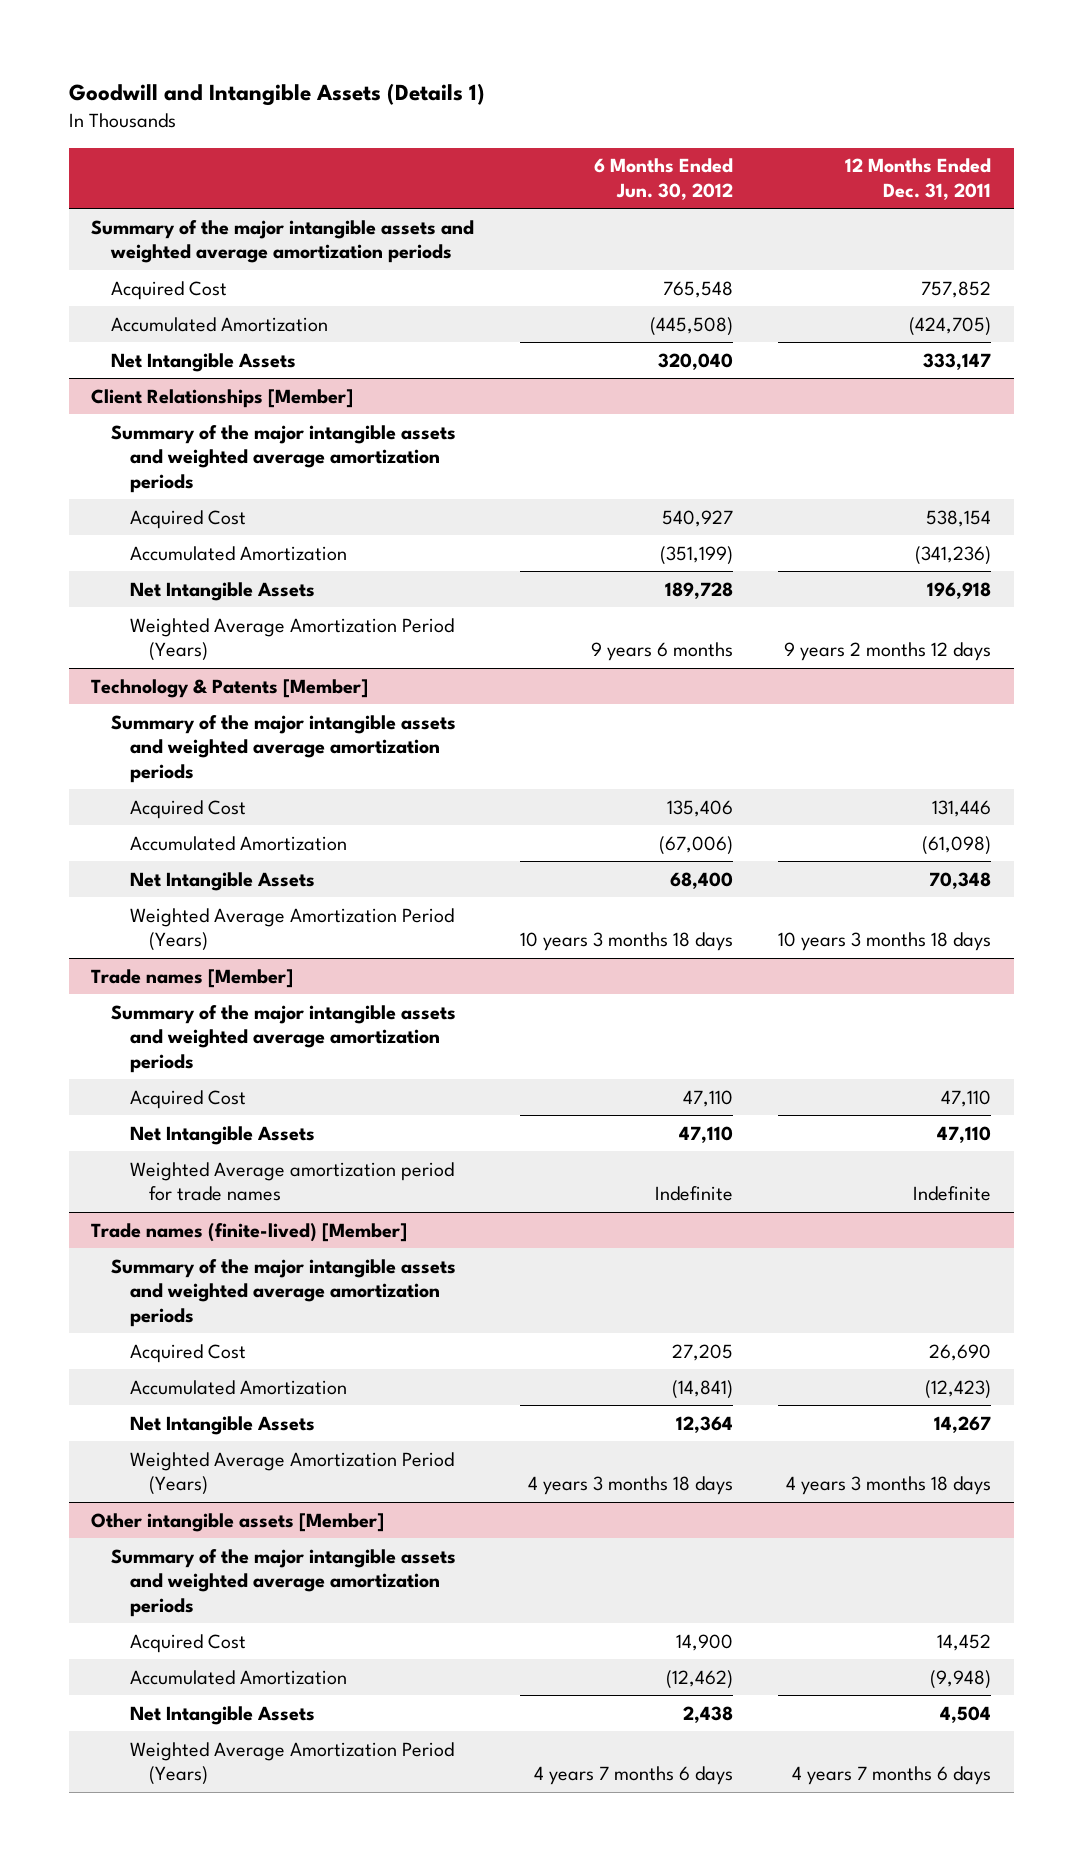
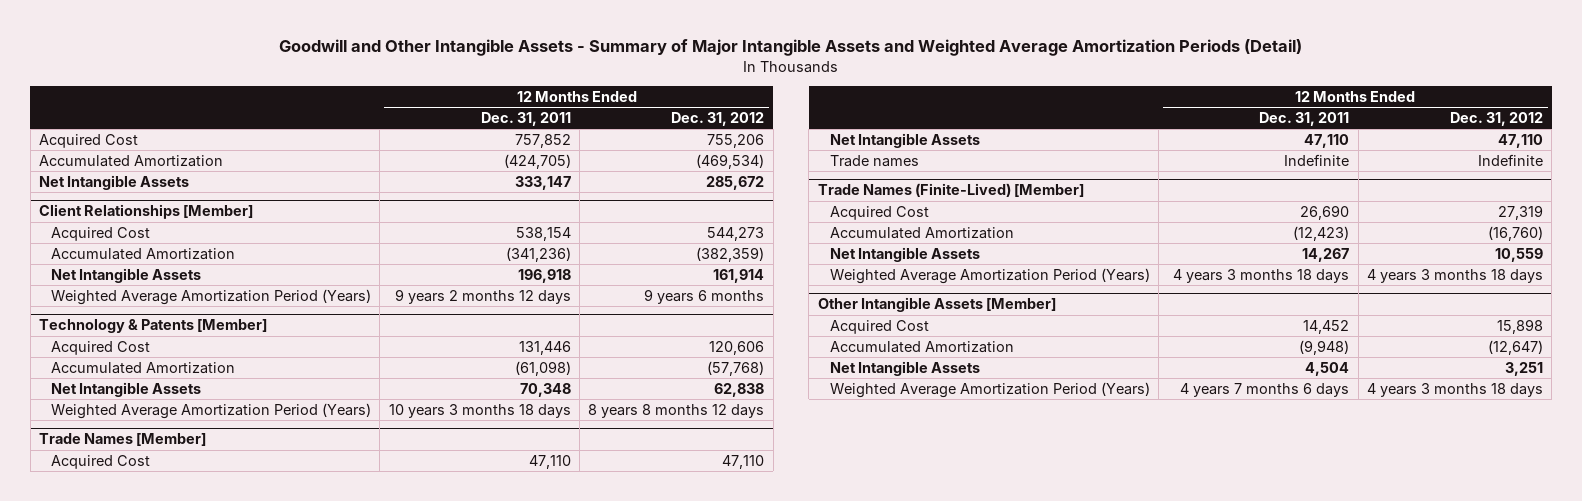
- Goodwill and Intangible Assets (Details 1)
+ Goodwill and Other Intangible Assets - Summary of Major Intangible Assets and Weighted Average Amortization Periods (Detail)
- | 6 Months Ended Jun. 30, 2012 | 12 Months Ended Dec. 31, 2011
+ | 12 Months Ended Dec. 31, 2011 | 12 Months Ended Dec. 31, 2012
- Summary of the major intangible assets and weighted average amortization periods
@ Client Relationships [Member]
- Summary of the major intangible assets and weighted average amortization periods
@ Technology & Patents [Member]
- Summary of the major intangible assets and weighted average amortization periods
- Trade names [Member]
- Summary of the major intangible assets and weighted average amortization periods
+ Trade Names [Member]
- Weighted Average amortization period for trade names | Indefinite | Indefinite
- Trade names (finite-lived) [Member]
- Summary of the major intangible assets and weighted average amortization periods
+ Trade names | Indefinite | Indefinite
+ Trade Names (Finite-Lived) [Member]
- Other intangible assets [Member]
- Summary of the major intangible assets and weighted average amortization periods
+ Other Intangible Assets [Member]

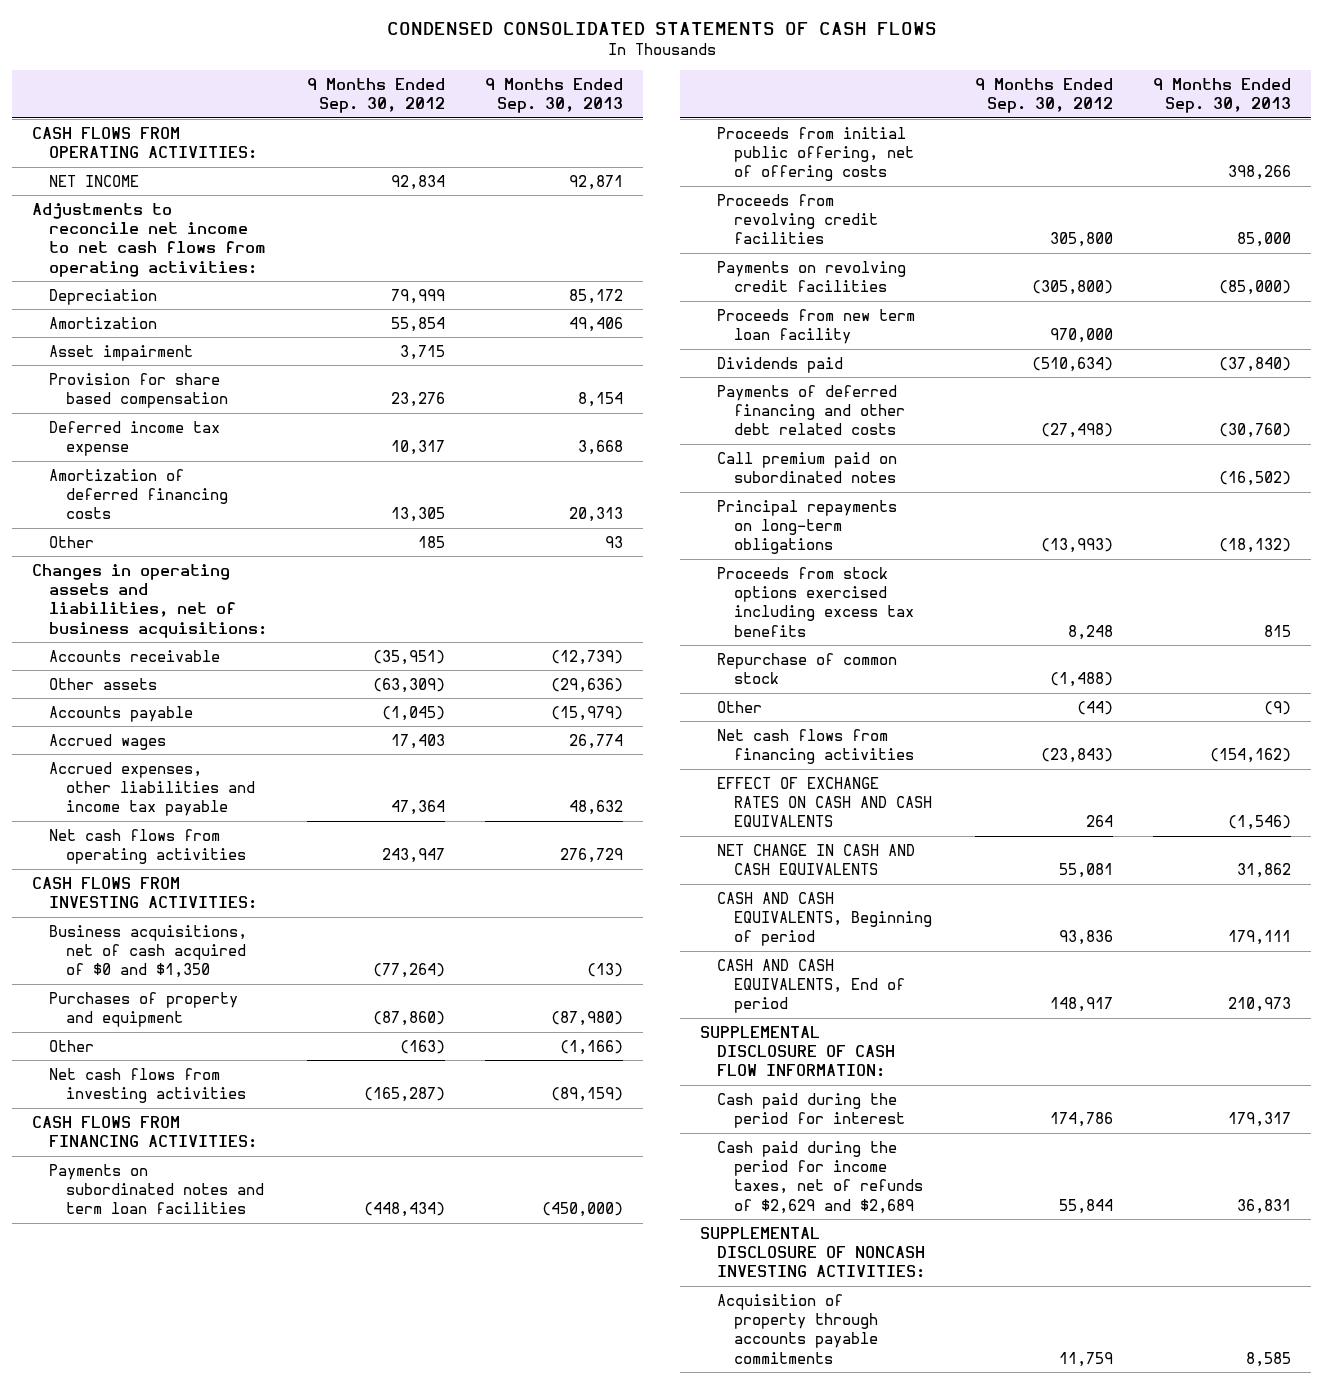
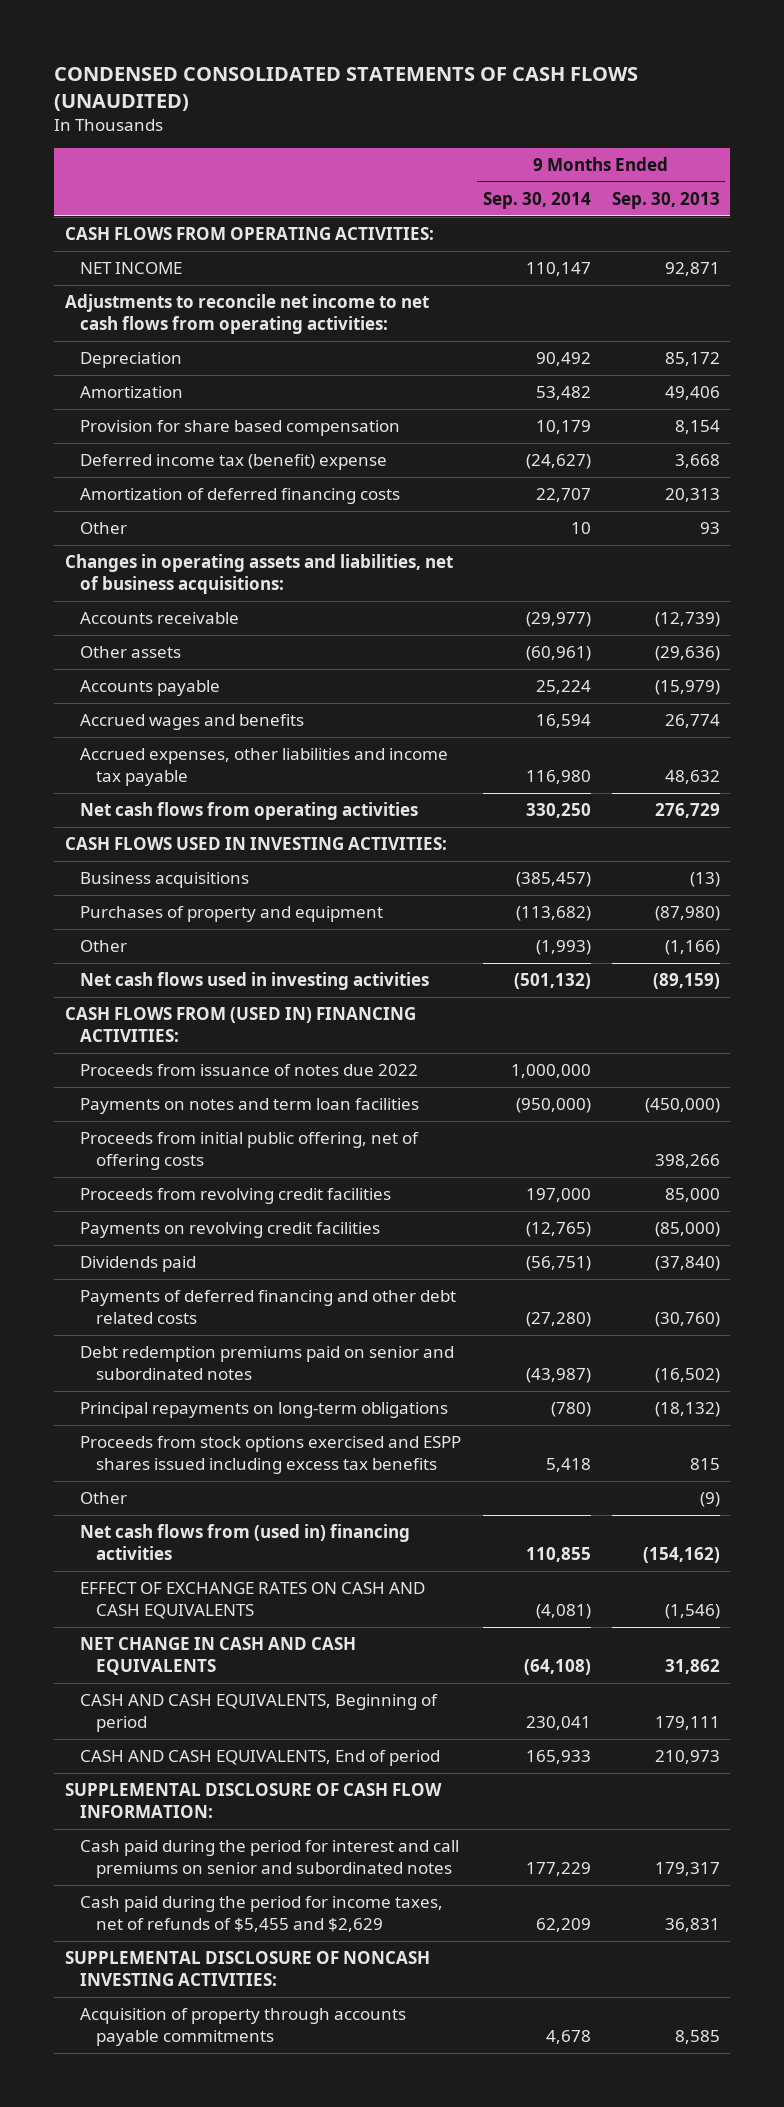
- CONDENSED CONSOLIDATED STATEMENTS OF CASH FLOWS
+ CONDENSED CONSOLIDATED STATEMENTS OF CASH FLOWS (UNAUDITED)
- | 9 Months Ended Sep. 30, 2012 | 9 Months Ended Sep. 30, 2013
+ | 9 Months Ended Sep. 30, 2014 | 9 Months Ended Sep. 30, 2013
- Asset impairment | 3,715 |
- Deferred income tax expense | 10,317 | 3,668
+ Deferred income tax (benefit) expense | (24,627) | 3,668
- Accrued wages | 17,403 | 26,774
+ Accrued wages and benefits | 16,594 | 26,774
- CASH FLOWS FROM INVESTING ACTIVITIES:
- Business acquisitions, net of cash acquired of $0 and $1,350 | (77,264) | (13)
+ CASH FLOWS USED IN INVESTING ACTIVITIES:
+ Business acquisitions | (385,457) | (13)
- Net cash flows from investing activities | (165,287) | (89,159)
- CASH FLOWS FROM FINANCING ACTIVITIES:
- Payments on subordinated notes and term loan facilities | (448,434) | (450,000)
+ Net cash flows used in investing activities | (501,132) | (89,159)
+ CASH FLOWS FROM (USED IN) FINANCING ACTIVITIES:
+ Proceeds from issuance of notes due 2022 | 1,000,000 |
+ Payments on notes and term loan facilities | (950,000) | (450,000)
- Proceeds from new term loan facility | 970,000 |
- Call premium paid on subordinated notes | | (16,502)
+ Debt redemption premiums paid on senior and subordinated notes | (43,987) | (16,502)
- Proceeds from stock options exercised including excess tax benefits | 8,248 | 815
- Repurchase of common stock | (1,488) |
+ Proceeds from stock options exercised and ESPP shares issued including excess tax benefits | 5,418 | 815
- Net cash flows from financing activities | (23,843) | (154,162)
+ Net cash flows from (used in) financing activities | 110,855 | (154,162)
- Cash paid during the period for interest | 174,786 | 179,317
- Cash paid during the period for income taxes, net of refunds of $2,629 and $2,689 | 55,844 | 36,831
+ Cash paid during the period for interest and call premiums on senior and subordinated notes | 177,229 | 179,317
+ Cash paid during the period for income taxes, net of refunds of $5,455 and $2,629 | 62,209 | 36,831

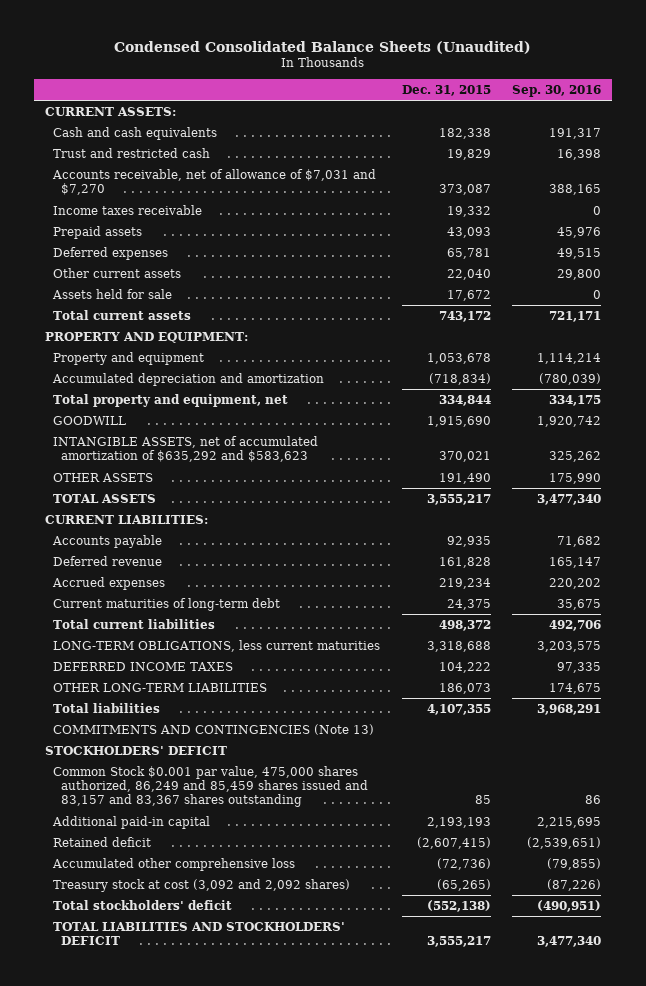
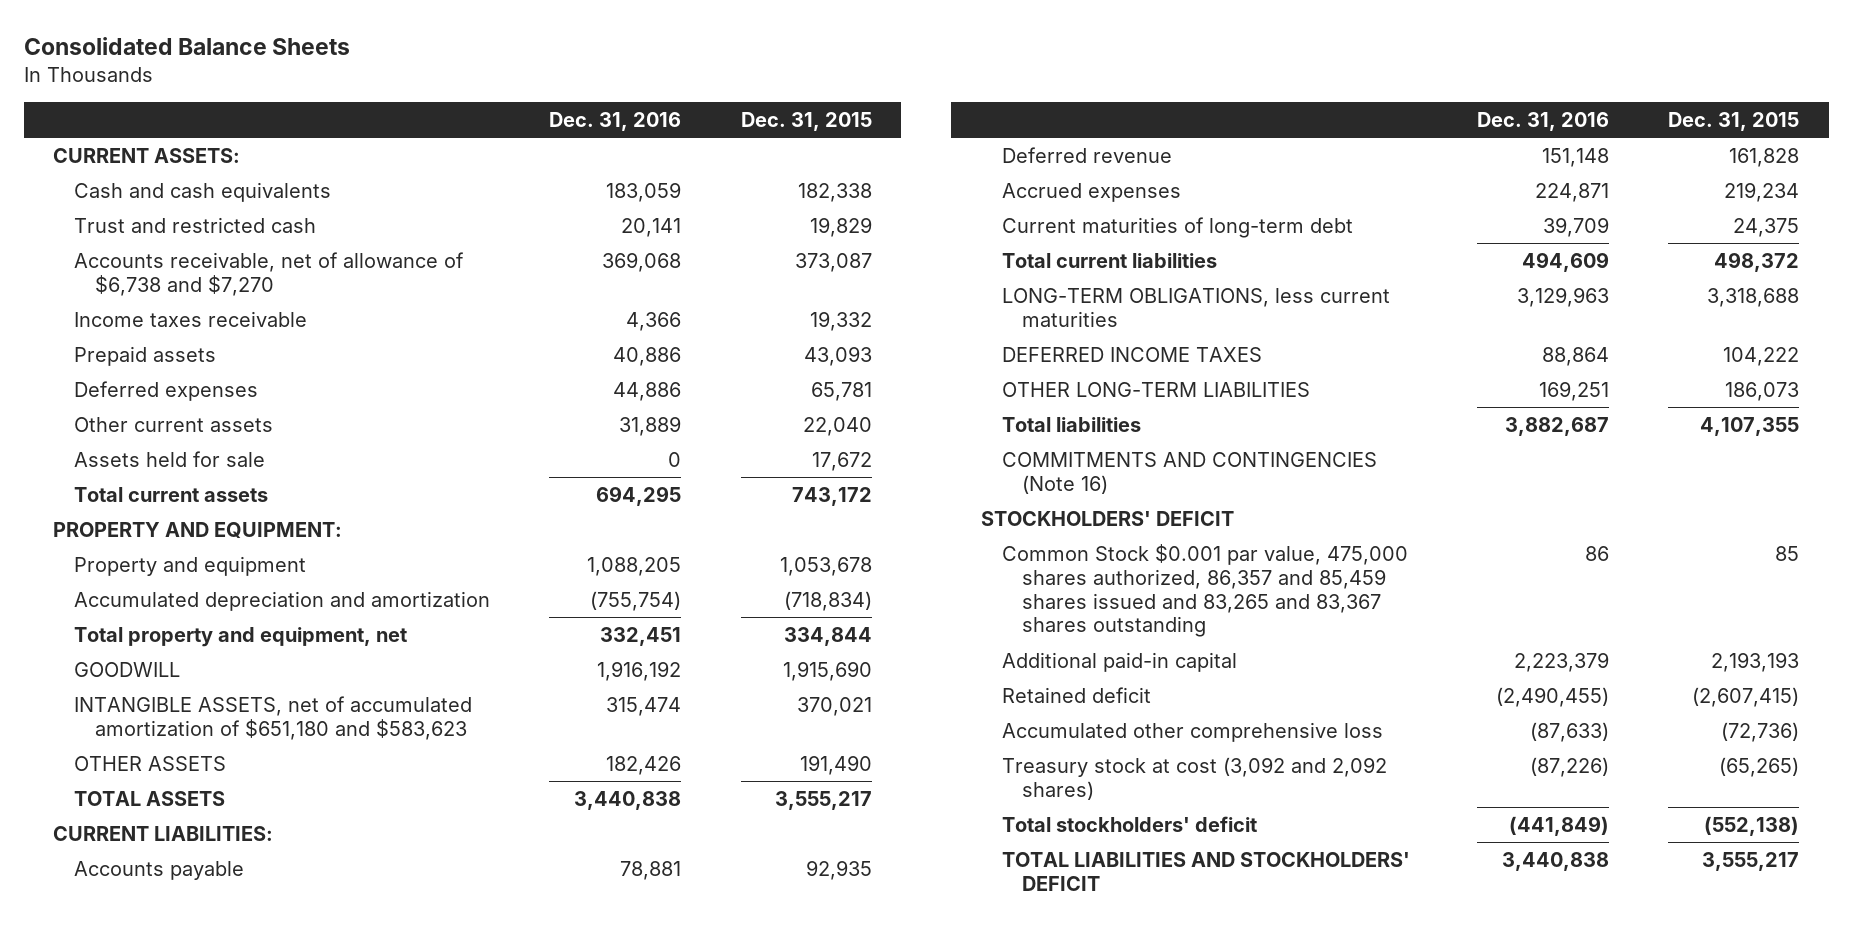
- Condensed Consolidated Balance Sheets (Unaudited)
+ Consolidated Balance Sheets
- | Dec. 31, 2015 | Sep. 30, 2016
+ | Dec. 31, 2016 | Dec. 31, 2015
- Accounts receivable, net of allowance of $7,031 and $7,270 | 373,087 | 388,165
+ Accounts receivable, net of allowance of $6,738 and $7,270 | 369,068 | 373,087
- INTANGIBLE ASSETS, net of accumulated amortization of $635,292 and $583,623 | 370,021 | 325,262
+ INTANGIBLE ASSETS, net of accumulated amortization of $651,180 and $583,623 | 315,474 | 370,021
- COMMITMENTS AND CONTINGENCIES (Note 13)
+ COMMITMENTS AND CONTINGENCIES (Note 16)
- Common Stock $0.001 par value, 475,000 shares authorized, 86,249 and 85,459 shares issued and 83,157 and 83,367 shares outstanding | 85 | 86
+ Common Stock $0.001 par value, 475,000 shares authorized, 86,357 and 85,459 shares issued and 83,265 and 83,367 shares outstanding | 86 | 85

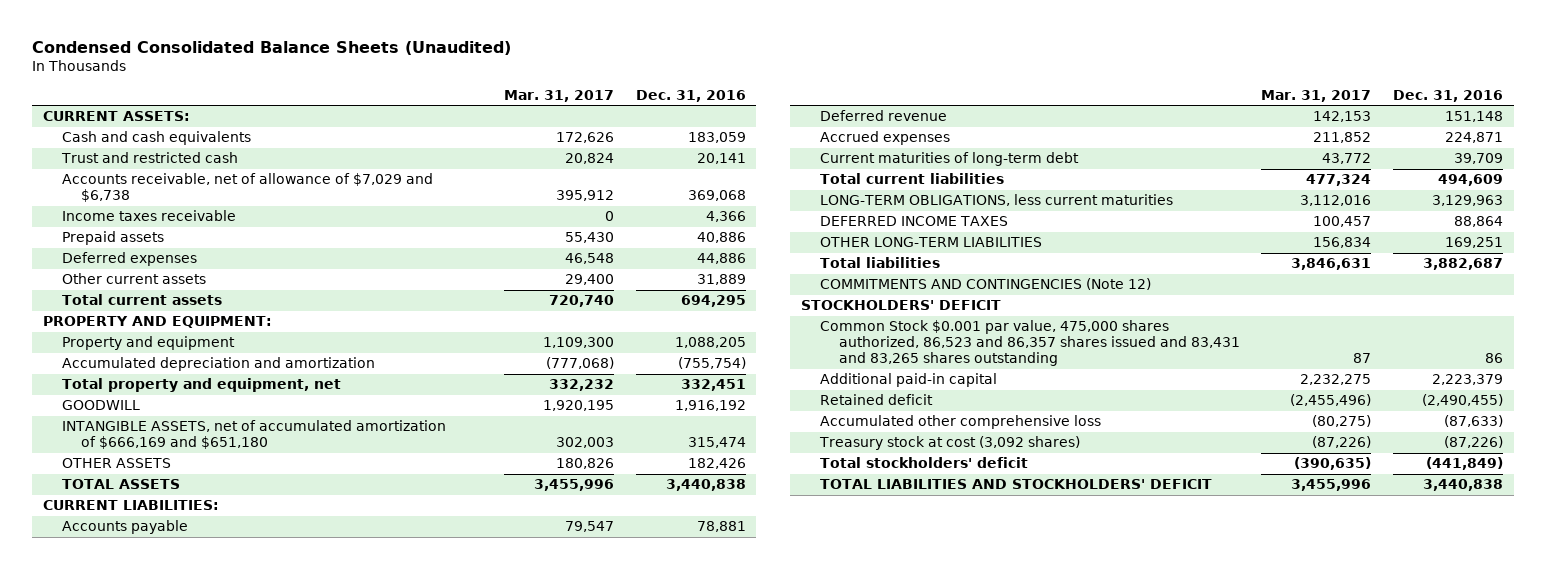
- Consolidated Balance Sheets
+ Condensed Consolidated Balance Sheets (Unaudited)
- | Dec. 31, 2016 | Dec. 31, 2015
+ | Mar. 31, 2017 | Dec. 31, 2016
- Accounts receivable, net of allowance of $6,738 and $7,270 | 369,068 | 373,087
+ Accounts receivable, net of allowance of $7,029 and $6,738 | 395,912 | 369,068
- Assets held for sale | 0 | 17,672
- INTANGIBLE ASSETS, net of accumulated amortization of $651,180 and $583,623 | 315,474 | 370,021
+ INTANGIBLE ASSETS, net of accumulated amortization of $666,169 and $651,180 | 302,003 | 315,474
- COMMITMENTS AND CONTINGENCIES (Note 16)
+ COMMITMENTS AND CONTINGENCIES (Note 12)
- Common Stock $0.001 par value, 475,000 shares authorized, 86,357 and 85,459 shares issued and 83,265 and 83,367 shares outstanding | 86 | 85
+ Common Stock $0.001 par value, 475,000 shares authorized, 86,523 and 86,357 shares issued and 83,431 and 83,265 shares outstanding | 87 | 86
- Treasury stock at cost (3,092 and 2,092 shares) | (87,226) | (65,265)
+ Treasury stock at cost (3,092 shares) | (87,226) | (87,226)

